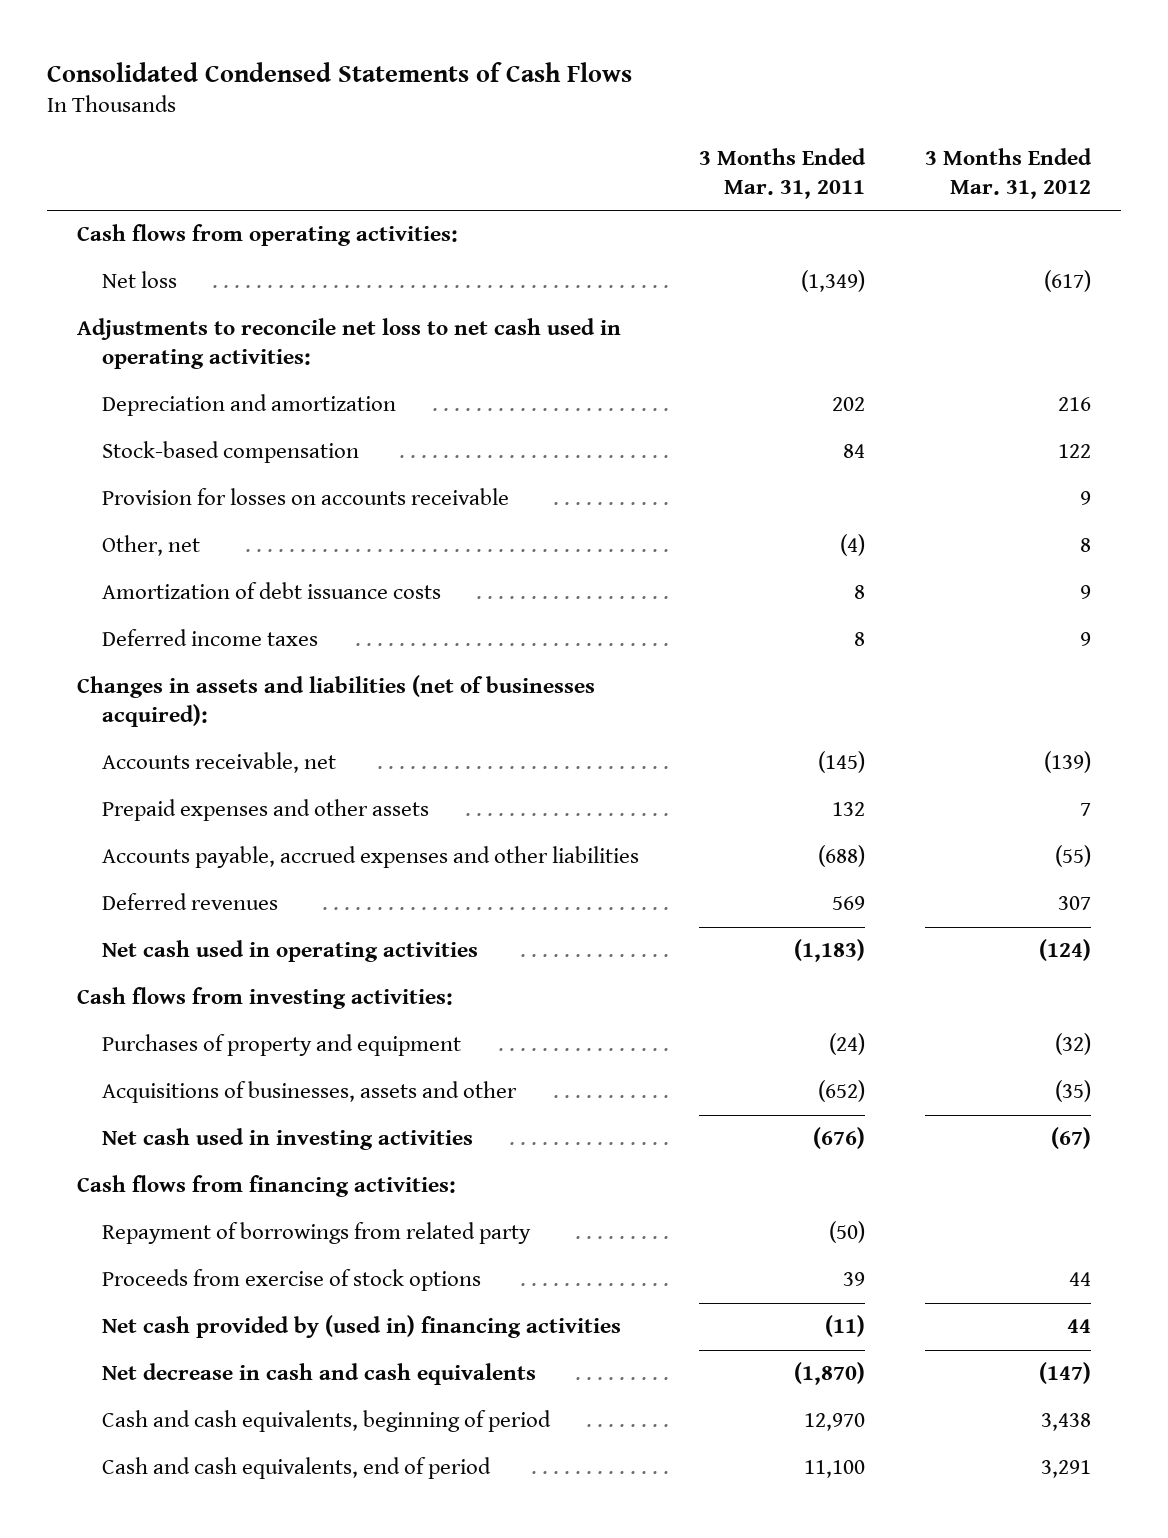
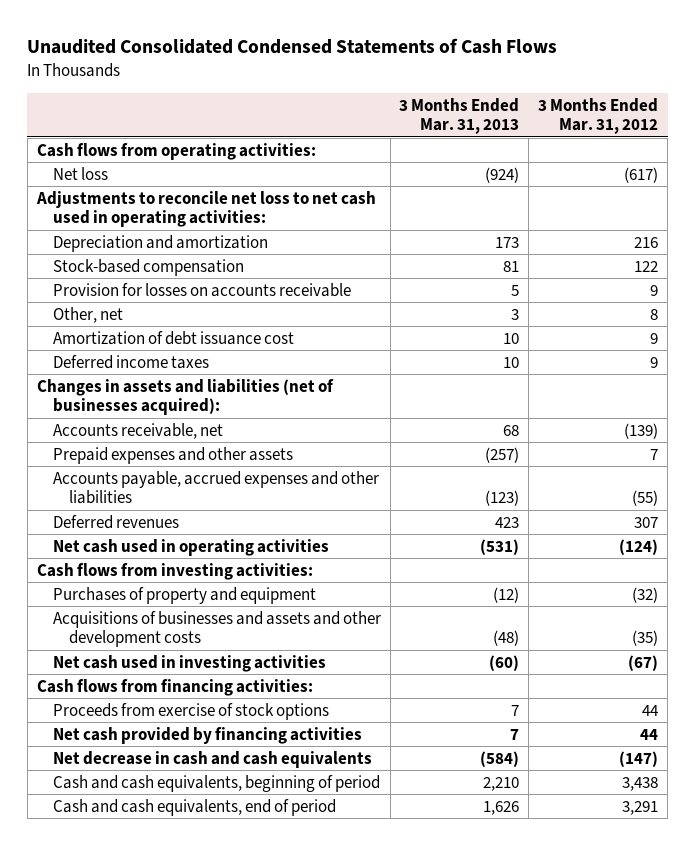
- Consolidated Condensed Statements of Cash Flows
+ Unaudited Consolidated Condensed Statements of Cash Flows
- | 3 Months Ended Mar. 31, 2011 | 3 Months Ended Mar. 31, 2012
+ | 3 Months Ended Mar. 31, 2013 | 3 Months Ended Mar. 31, 2012
- Amortization of debt issuance costs | 8 | 9
+ Amortization of debt issuance cost | 10 | 9
- Acquisitions of businesses, assets and other | (652) | (35)
+ Acquisitions of businesses and assets and other development costs | (48) | (35)
- Repayment of borrowings from related party | (50) |
- Net cash provided by (used in) financing activities | (11) | 44
+ Net cash provided by financing activities | 7 | 44

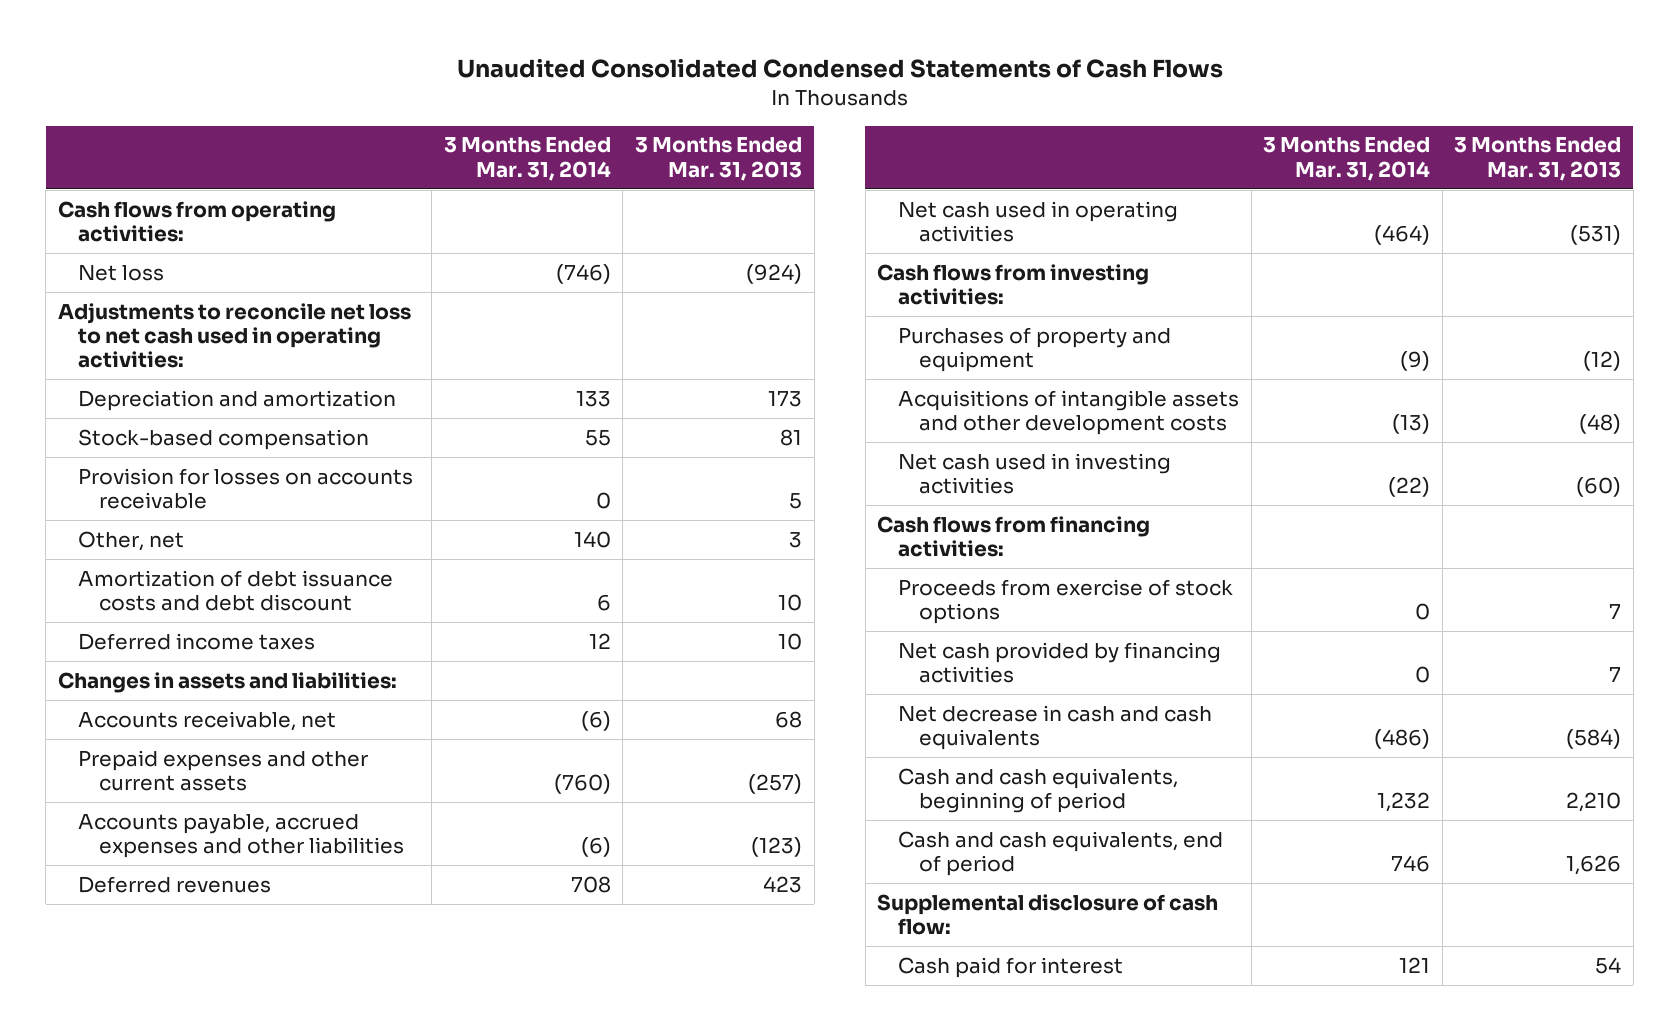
- | 3 Months Ended Mar. 31, 2013 | 3 Months Ended Mar. 31, 2012
+ | 3 Months Ended Mar. 31, 2014 | 3 Months Ended Mar. 31, 2013
- Amortization of debt issuance cost | 10 | 9
+ Amortization of debt issuance costs and debt discount | 6 | 10
- Changes in assets and liabilities (net of businesses acquired):
+ Changes in assets and liabilities:
- Prepaid expenses and other assets | (257) | 7
+ Prepaid expenses and other current assets | (760) | (257)
- Acquisitions of businesses and assets and other development costs | (48) | (35)
+ Acquisitions of intangible assets and other development costs | (13) | (48)
+ Supplemental disclosure of cash flow:
+ Cash paid for interest | 121 | 54

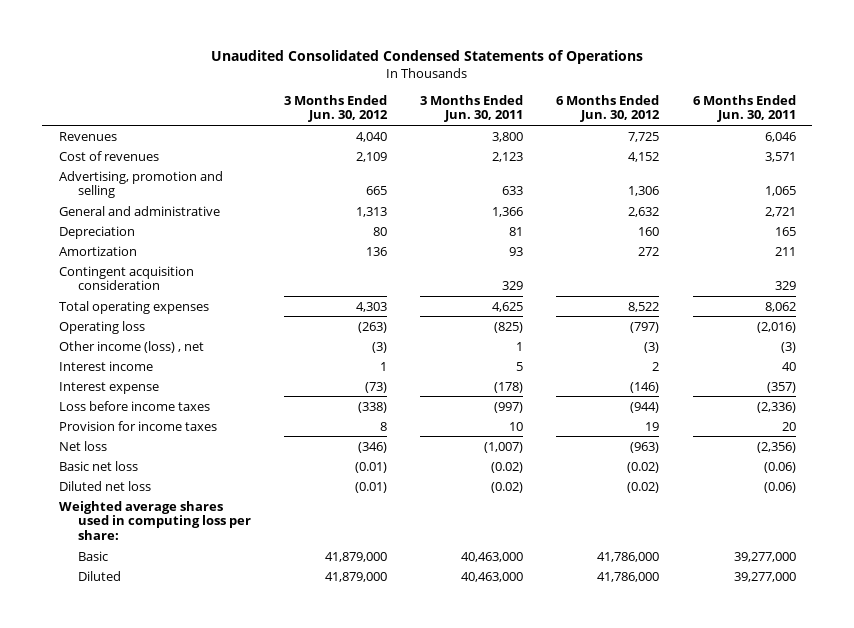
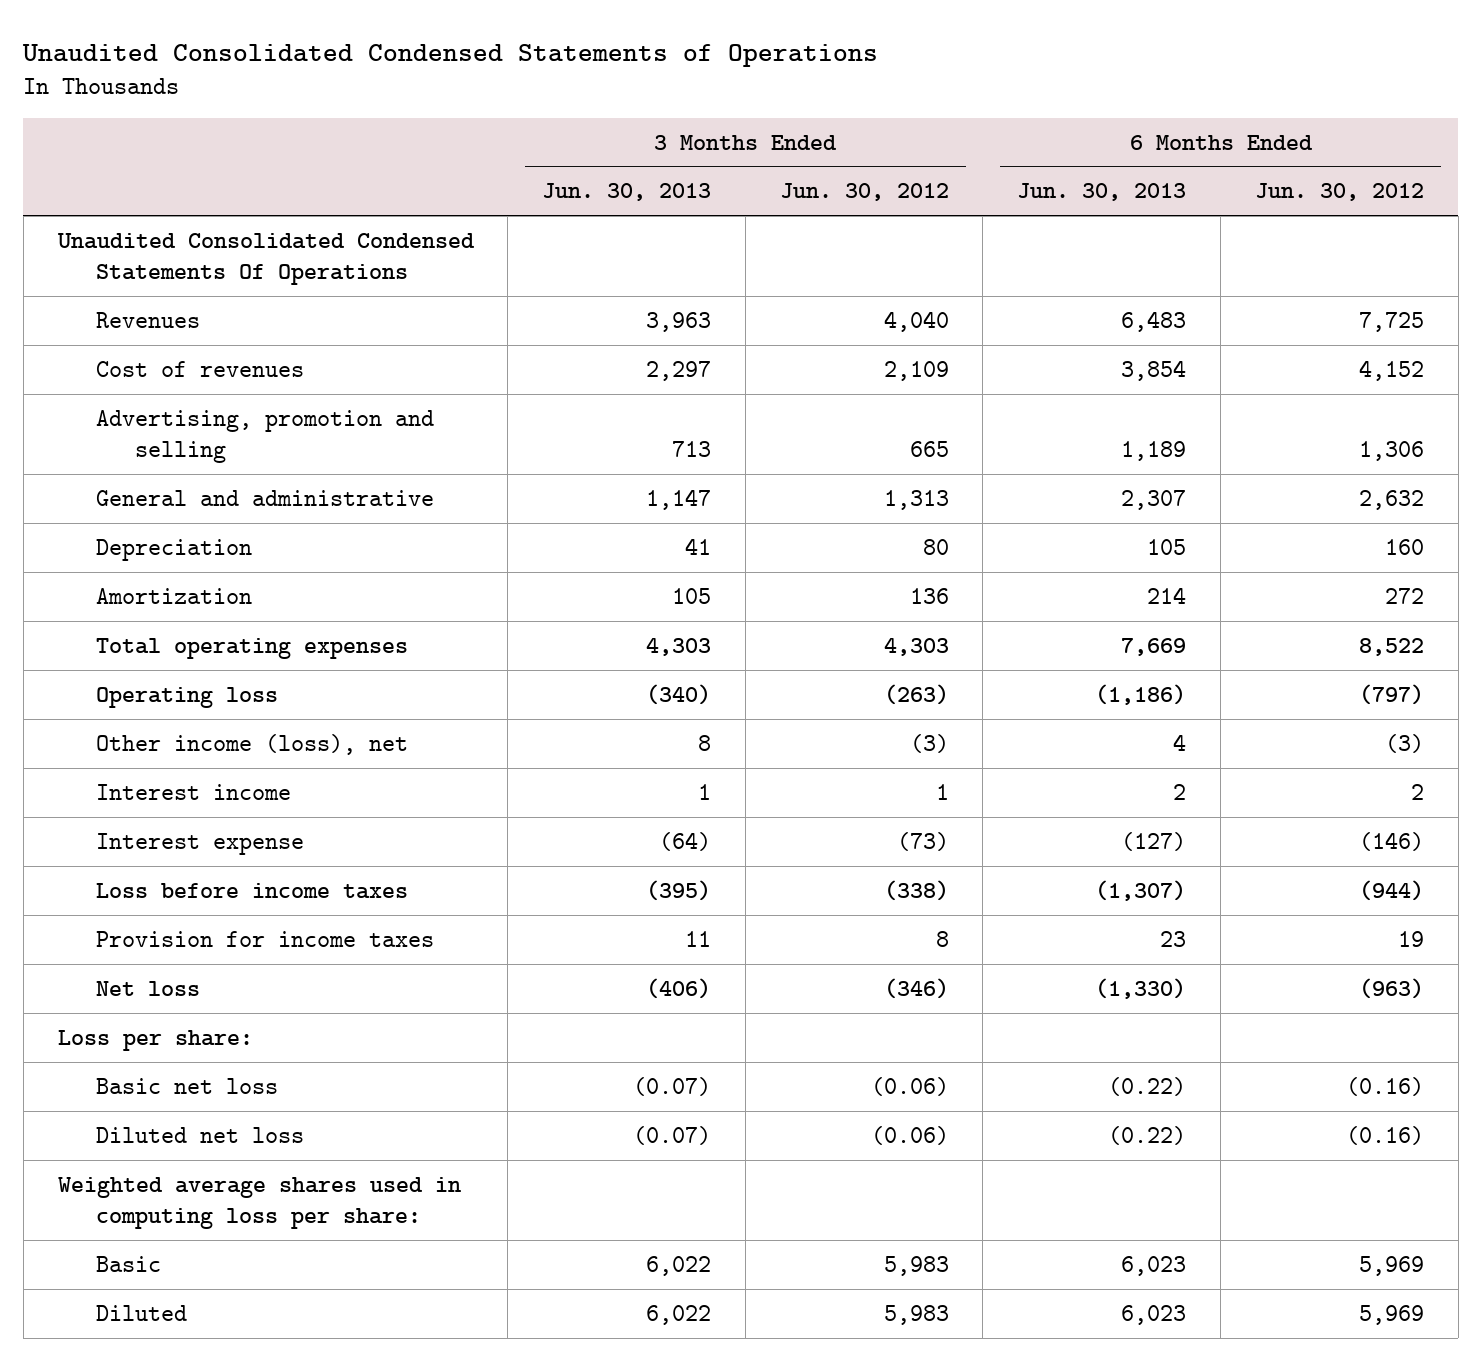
- | 3 Months Ended Jun. 30, 2012 | 3 Months Ended Jun. 30, 2011 | 6 Months Ended Jun. 30, 2012 | 6 Months Ended Jun. 30, 2011
+ | 3 Months Ended Jun. 30, 2013 | 3 Months Ended Jun. 30, 2012 | 6 Months Ended Jun. 30, 2013 | 6 Months Ended Jun. 30, 2012
+ Unaudited Consolidated Condensed Statements Of Operations
- Contingent acquisition consideration | | 329 | | 329
- Other income (loss) , net | (3) | 1 | (3) | (3)
+ Other income (loss), net | 8 | (3) | 4 | (3)
- Basic net loss | (0.01) | (0.02) | (0.02) | (0.06)
- Diluted net loss | (0.01) | (0.02) | (0.02) | (0.06)
+ Loss per share:
+ Basic net loss | (0.07) | (0.06) | (0.22) | (0.16)
+ Diluted net loss | (0.07) | (0.06) | (0.22) | (0.16)
- Basic | 41,879,000 | 40,463,000 | 41,786,000 | 39,277,000
- Diluted | 41,879,000 | 40,463,000 | 41,786,000 | 39,277,000
+ Basic | 6,022 | 5,983 | 6,023 | 5,969
+ Diluted | 6,022 | 5,983 | 6,023 | 5,969

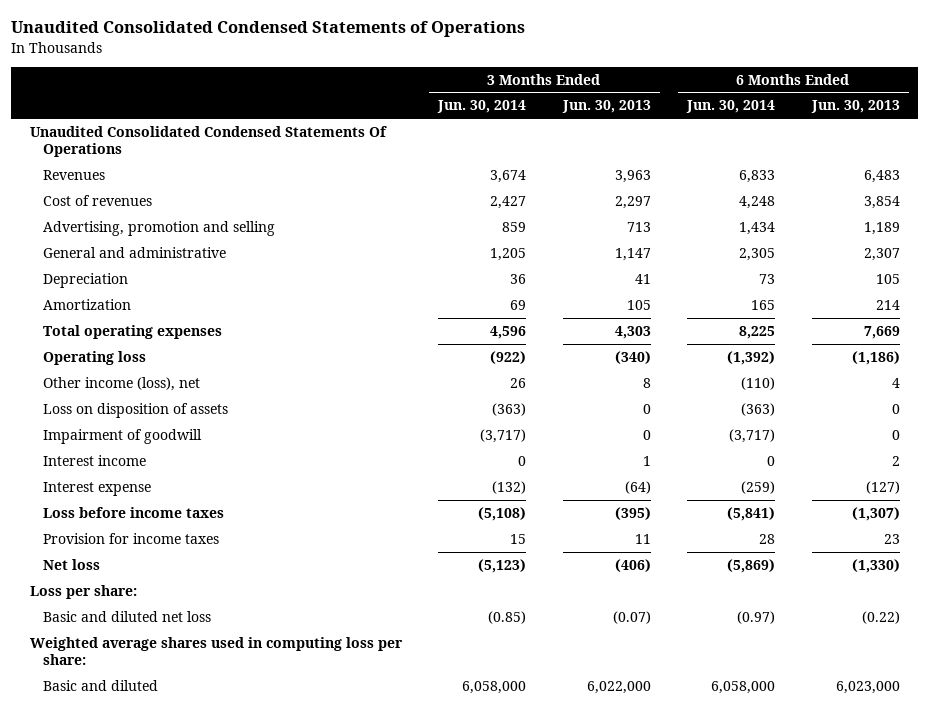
- | 3 Months Ended Jun. 30, 2013 | 3 Months Ended Jun. 30, 2012 | 6 Months Ended Jun. 30, 2013 | 6 Months Ended Jun. 30, 2012
+ | 3 Months Ended Jun. 30, 2014 | 3 Months Ended Jun. 30, 2013 | 6 Months Ended Jun. 30, 2014 | 6 Months Ended Jun. 30, 2013
+ Loss on disposition of assets | (363) | 0 | (363) | 0
+ Impairment of goodwill | (3,717) | 0 | (3,717) | 0
- Basic net loss | (0.07) | (0.06) | (0.22) | (0.16)
- Diluted net loss | (0.07) | (0.06) | (0.22) | (0.16)
+ Basic and diluted net loss | (0.85) | (0.07) | (0.97) | (0.22)
- Basic | 6,022 | 5,983 | 6,023 | 5,969
- Diluted | 6,022 | 5,983 | 6,023 | 5,969
+ Basic and diluted | 6,058,000 | 6,022,000 | 6,058,000 | 6,023,000

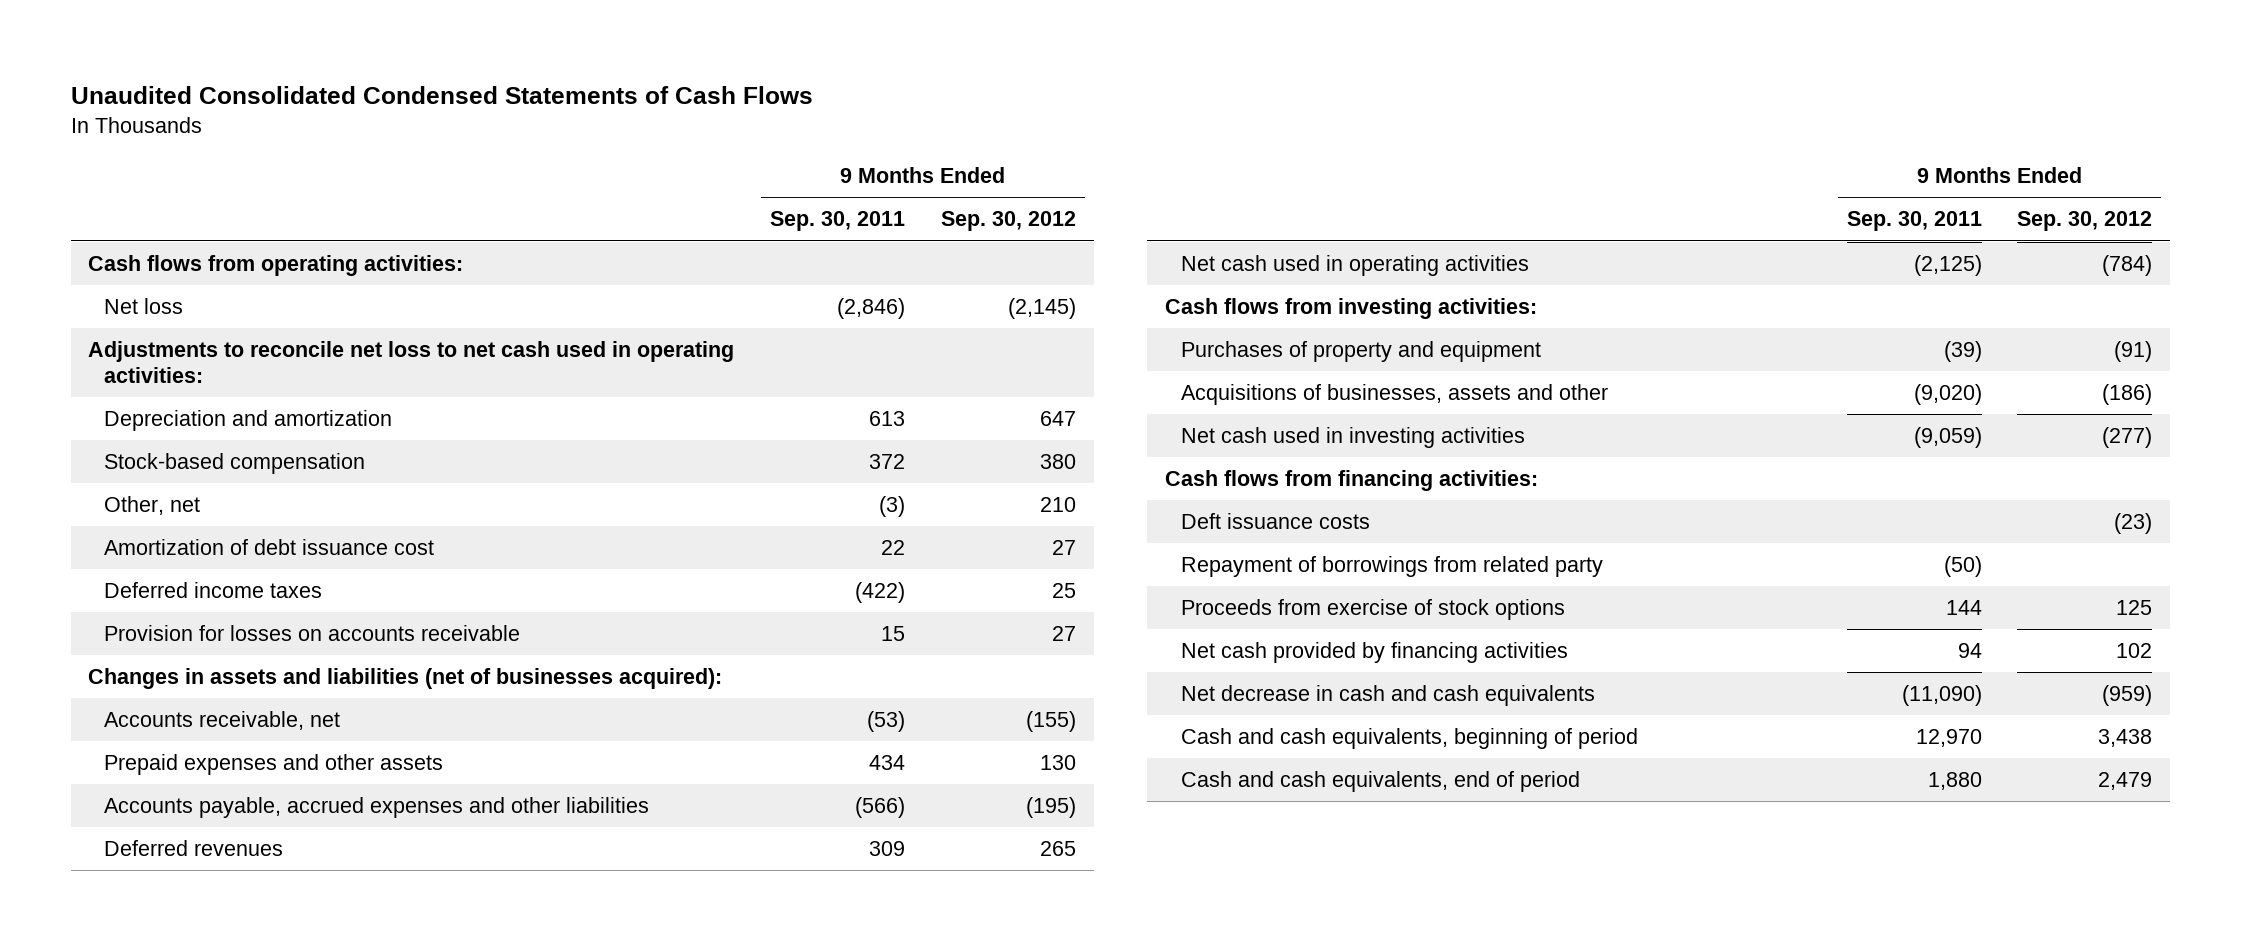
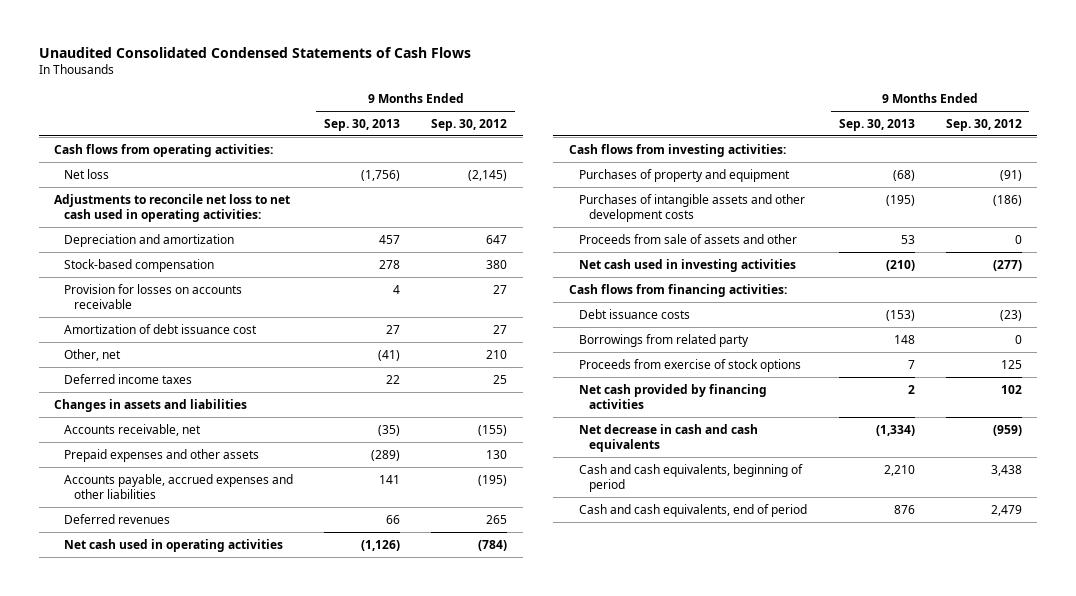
- | 9 Months Ended Sep. 30, 2011 | 9 Months Ended Sep. 30, 2012
+ | 9 Months Ended Sep. 30, 2013 | 9 Months Ended Sep. 30, 2012
moved up: Provision for losses on accounts receivable | 4 | 27
moved down: Other, net | (41) | 210
- Changes in assets and liabilities (net of businesses acquired):
+ Changes in assets and liabilities
- Acquisitions of businesses, assets and other | (9,020) | (186)
+ Purchases of intangible assets and other development costs | (195) | (186)
+ Proceeds from sale of assets and other | 53 | 0
- Deft issuance costs | | (23)
- Repayment of borrowings from related party | (50) |
+ Debt issuance costs | (153) | (23)
+ Borrowings from related party | 148 | 0

